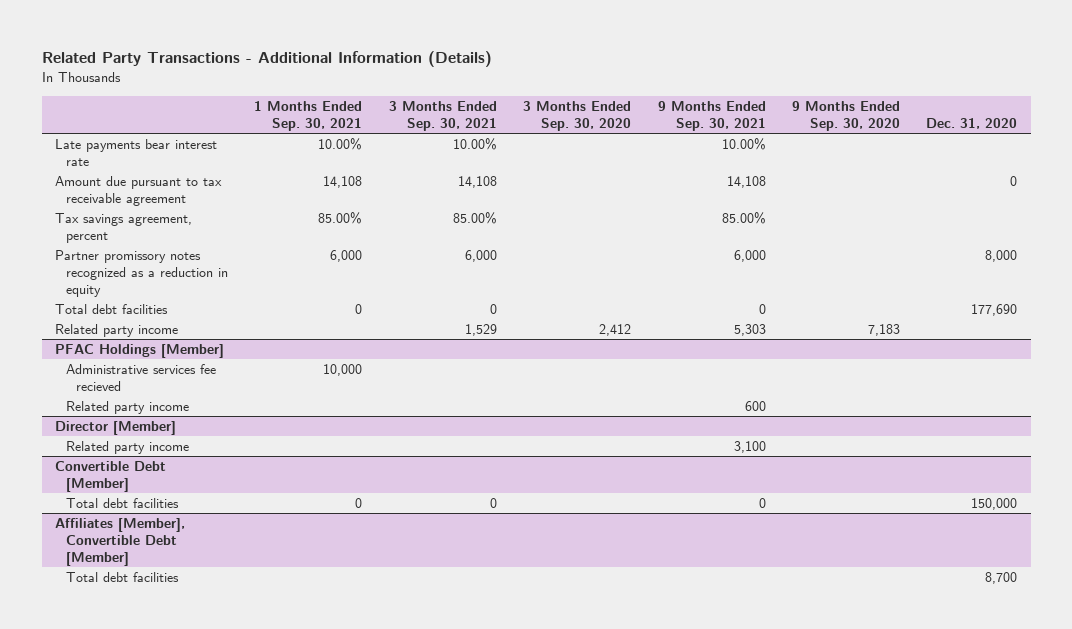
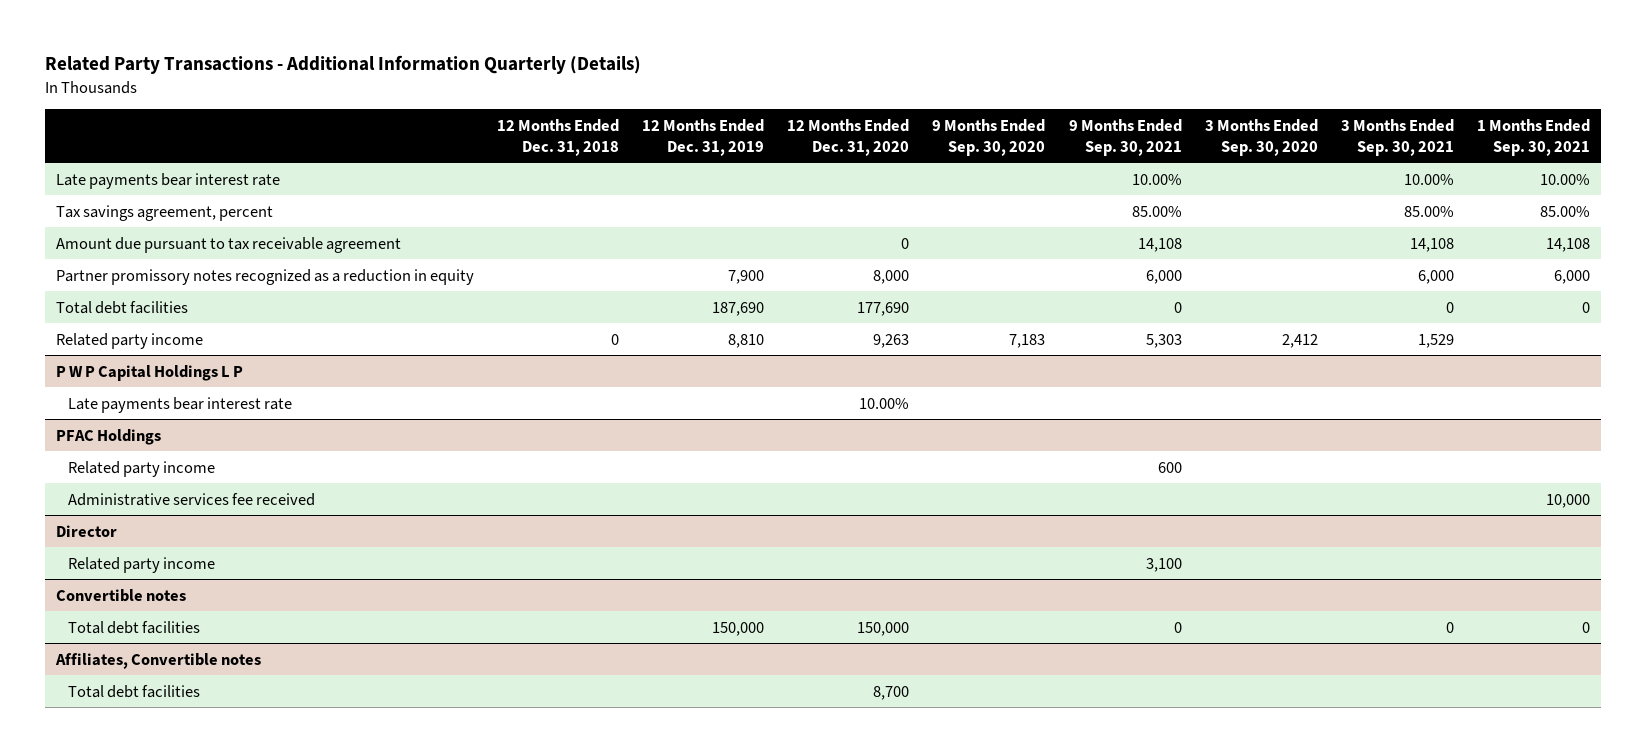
- Related Party Transactions - Additional Information (Details)
+ Related Party Transactions - Additional Information Quarterly (Details)
- | 1 Months Ended Sep. 30, 2021 | 3 Months Ended Sep. 30, 2021 | 3 Months Ended Sep. 30, 2020 | 9 Months Ended Sep. 30, 2021 | 9 Months Ended Sep. 30, 2020 | Dec. 31, 2020
+ | 12 Months Ended Dec. 31, 2018 | 12 Months Ended Dec. 31, 2019 | 12 Months Ended Dec. 31, 2020 | 9 Months Ended Sep. 30, 2020 | 9 Months Ended Sep. 30, 2021 | 3 Months Ended Sep. 30, 2020 | 3 Months Ended Sep. 30, 2021 | 1 Months Ended Sep. 30, 2021
moved down: Amount due pursuant to tax receivable agreement | | | 0 | | 14,108 | | 14,108 | 14,108
- PFAC Holdings [Member]
- Administrative services fee recieved | 10,000 | | | | |
+ P W P Capital Holdings L P
+ Late payments bear interest rate | | | 10.00% | | | | |
+ PFAC Holdings
- Director [Member]
+ Administrative services fee received | | | | | | | | 10,000
+ Director
- Convertible Debt [Member]
+ Convertible notes
- Affiliates [Member], Convertible Debt [Member]
+ Affiliates, Convertible notes

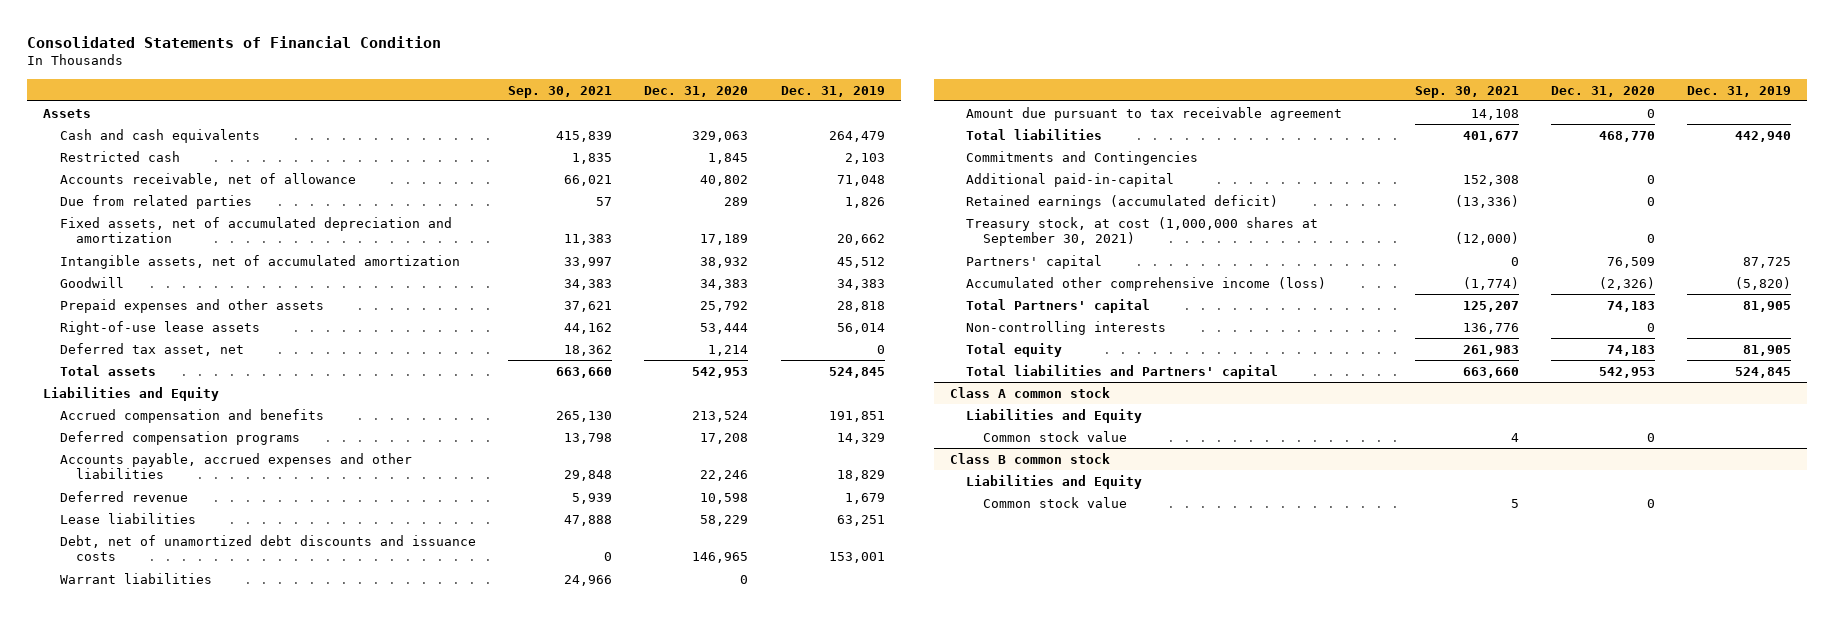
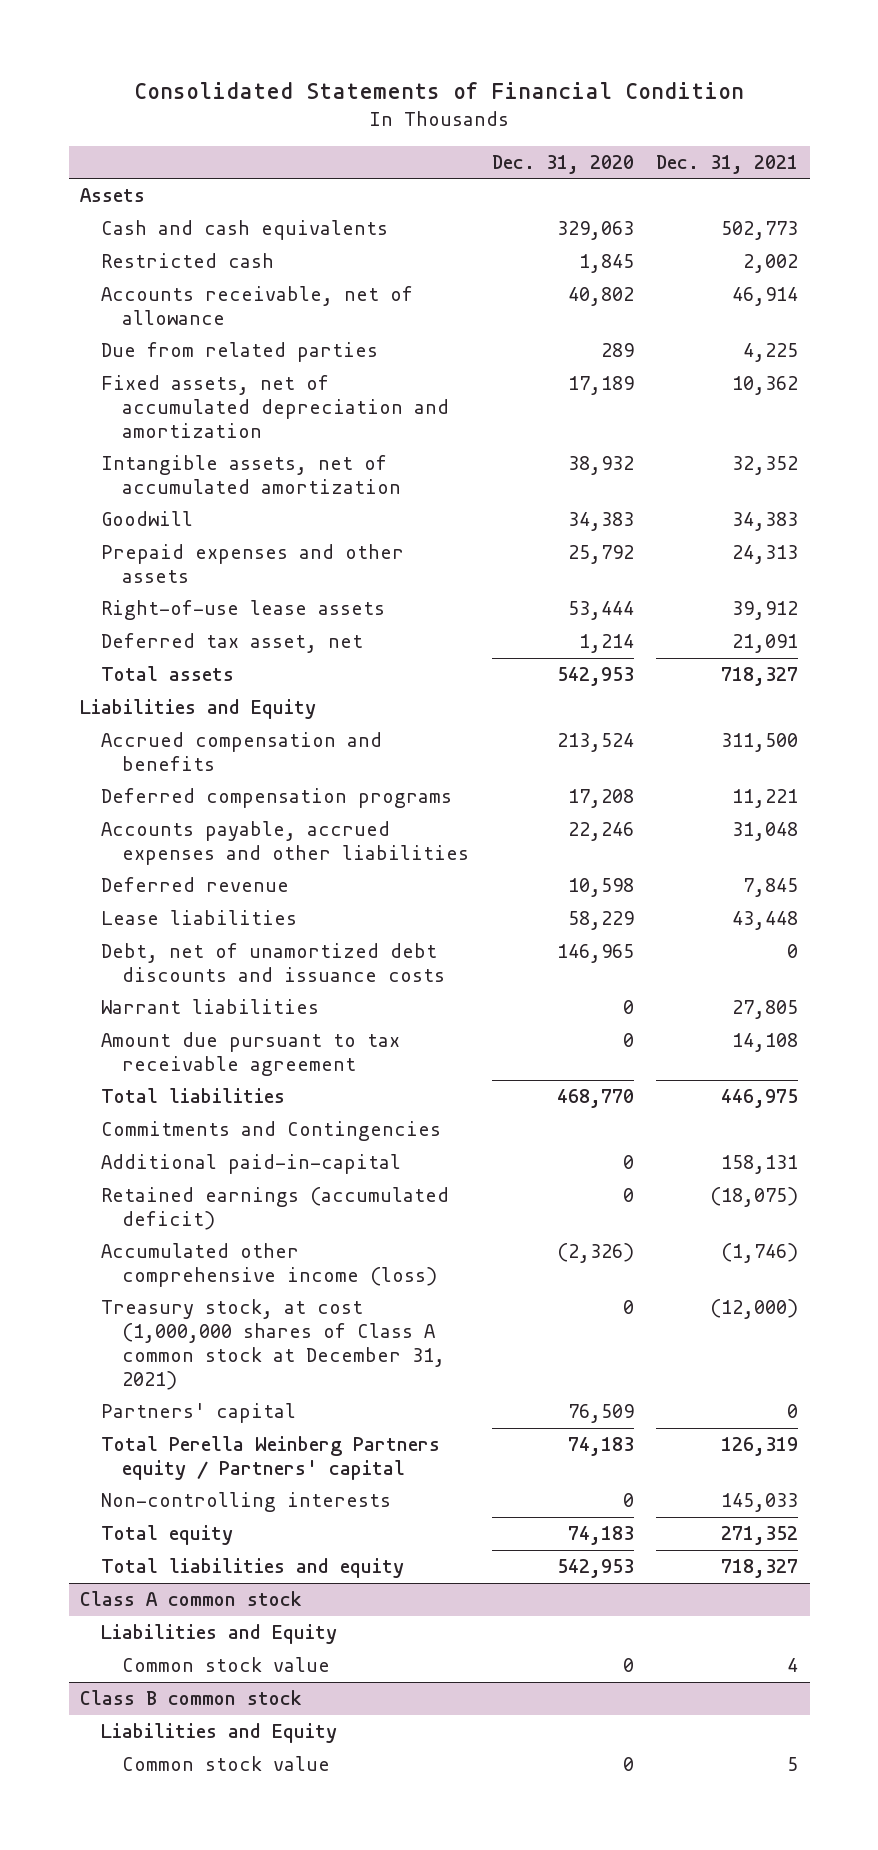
- | Sep. 30, 2021 | Dec. 31, 2020 | Dec. 31, 2019
+ | Dec. 31, 2020 | Dec. 31, 2021
- Treasury stock, at cost (1,000,000 shares at September 30, 2021) | (12,000) | 0 |
- Total Partners' capital | 125,207 | 74,183 | 81,905
+ Treasury stock, at cost (1,000,000 shares of Class A common stock at December 31, 2021) | 0 | (12,000)
moved down: Partners' capital | 76,509 | 0
+ Total Perella Weinberg Partners equity / Partners' capital | 74,183 | 126,319
- Total liabilities and Partners' capital | 663,660 | 542,953 | 524,845
+ Total liabilities and equity | 542,953 | 718,327

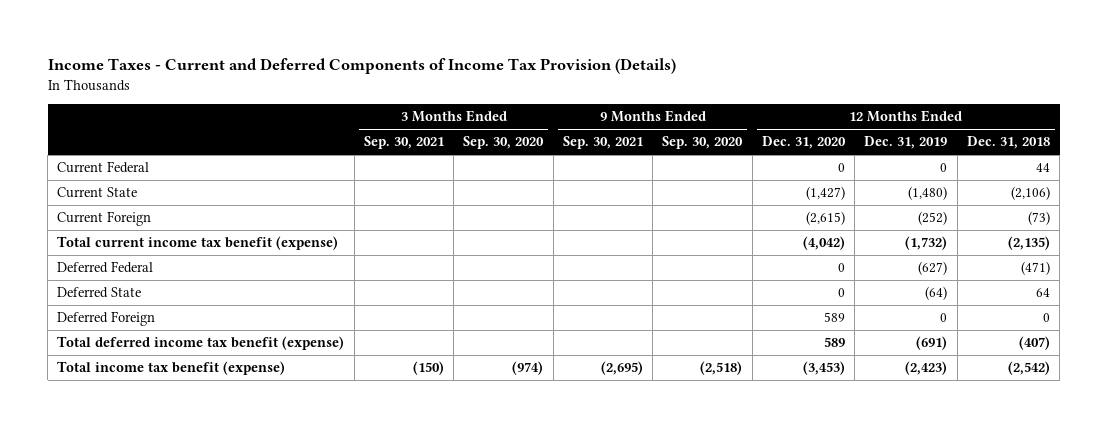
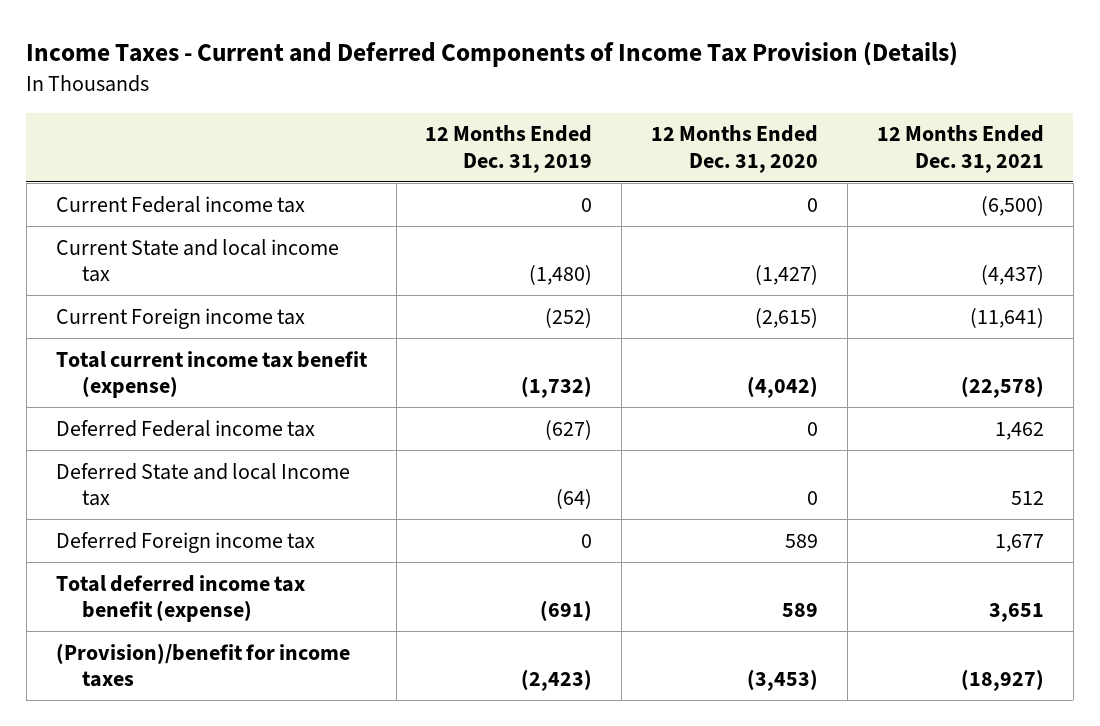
- | 3 Months Ended Sep. 30, 2021 | 3 Months Ended Sep. 30, 2020 | 9 Months Ended Sep. 30, 2021 | 9 Months Ended Sep. 30, 2020 | 12 Months Ended Dec. 31, 2020 | 12 Months Ended Dec. 31, 2019 | 12 Months Ended Dec. 31, 2018
+ | 12 Months Ended Dec. 31, 2019 | 12 Months Ended Dec. 31, 2020 | 12 Months Ended Dec. 31, 2021
- Current Federal | | | | | 0 | 0 | 44
- Current State | | | | | (1,427) | (1,480) | (2,106)
- Current Foreign | | | | | (2,615) | (252) | (73)
+ Current Federal income tax | 0 | 0 | (6,500)
+ Current State and local income tax | (1,480) | (1,427) | (4,437)
+ Current Foreign income tax | (252) | (2,615) | (11,641)
- Deferred Federal | | | | | 0 | (627) | (471)
- Deferred State | | | | | 0 | (64) | 64
- Deferred Foreign | | | | | 589 | 0 | 0
+ Deferred Federal income tax | (627) | 0 | 1,462
+ Deferred State and local Income tax | (64) | 0 | 512
+ Deferred Foreign income tax | 0 | 589 | 1,677
- Total income tax benefit (expense) | (150) | (974) | (2,695) | (2,518) | (3,453) | (2,423) | (2,542)
+ (Provision)/benefit for income taxes | (2,423) | (3,453) | (18,927)

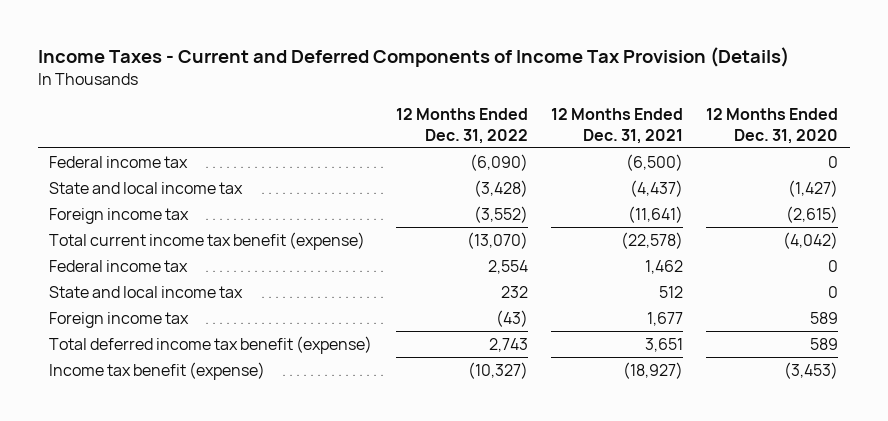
- | 12 Months Ended Dec. 31, 2019 | 12 Months Ended Dec. 31, 2020 | 12 Months Ended Dec. 31, 2021
+ | 12 Months Ended Dec. 31, 2022 | 12 Months Ended Dec. 31, 2021 | 12 Months Ended Dec. 31, 2020
- Current Federal income tax | 0 | 0 | (6,500)
- Current State and local income tax | (1,480) | (1,427) | (4,437)
- Current Foreign income tax | (252) | (2,615) | (11,641)
+ Federal income tax | (6,090) | (6,500) | 0
+ State and local income tax | (3,428) | (4,437) | (1,427)
+ Foreign income tax | (3,552) | (11,641) | (2,615)
- Deferred Federal income tax | (627) | 0 | 1,462
- Deferred State and local Income tax | (64) | 0 | 512
- Deferred Foreign income tax | 0 | 589 | 1,677
+ Federal income tax | 2,554 | 1,462 | 0
+ State and local income tax | 232 | 512 | 0
+ Foreign income tax | (43) | 1,677 | 589
- (Provision)/benefit for income taxes | (2,423) | (3,453) | (18,927)
+ Income tax benefit (expense) | (10,327) | (18,927) | (3,453)

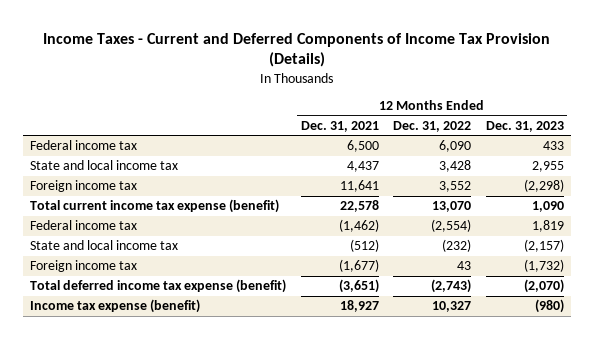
- | 12 Months Ended Dec. 31, 2022 | 12 Months Ended Dec. 31, 2021 | 12 Months Ended Dec. 31, 2020
+ | 12 Months Ended Dec. 31, 2021 | 12 Months Ended Dec. 31, 2022 | 12 Months Ended Dec. 31, 2023
- Federal income tax | (6,090) | (6,500) | 0
- State and local income tax | (3,428) | (4,437) | (1,427)
- Foreign income tax | (3,552) | (11,641) | (2,615)
- Total current income tax benefit (expense) | (13,070) | (22,578) | (4,042)
- Federal income tax | 2,554 | 1,462 | 0
- State and local income tax | 232 | 512 | 0
- Foreign income tax | (43) | 1,677 | 589
- Total deferred income tax benefit (expense) | 2,743 | 3,651 | 589
- Income tax benefit (expense) | (10,327) | (18,927) | (3,453)
+ Federal income tax | 6,500 | 6,090 | 433
+ State and local income tax | 4,437 | 3,428 | 2,955
+ Foreign income tax | 11,641 | 3,552 | (2,298)
+ Total current income tax expense (benefit) | 22,578 | 13,070 | 1,090
+ Federal income tax | (1,462) | (2,554) | 1,819
+ State and local income tax | (512) | (232) | (2,157)
+ Foreign income tax | (1,677) | 43 | (1,732)
+ Total deferred income tax expense (benefit) | (3,651) | (2,743) | (2,070)
+ Income tax expense (benefit) | 18,927 | 10,327 | (980)

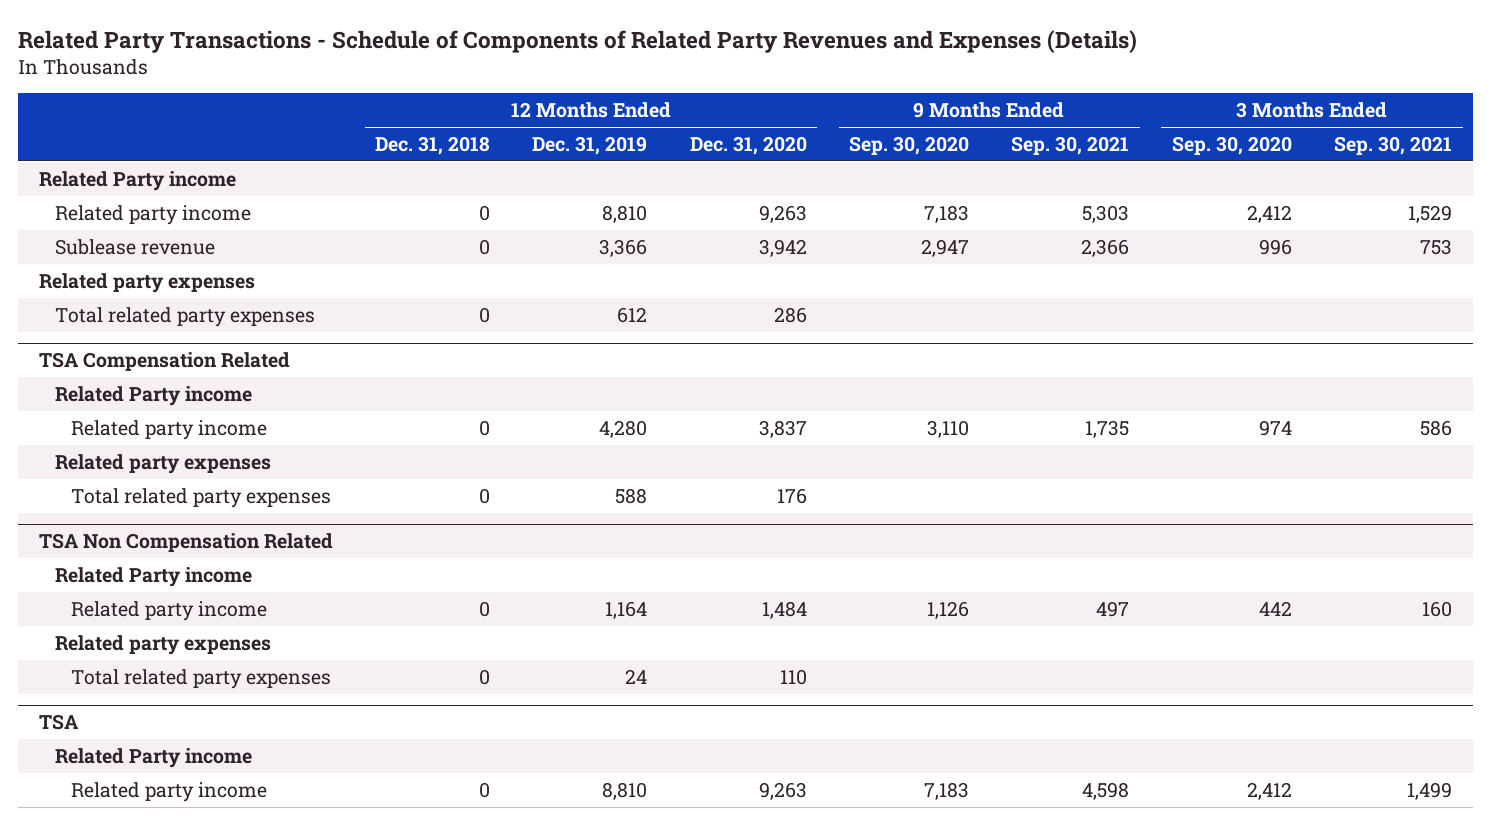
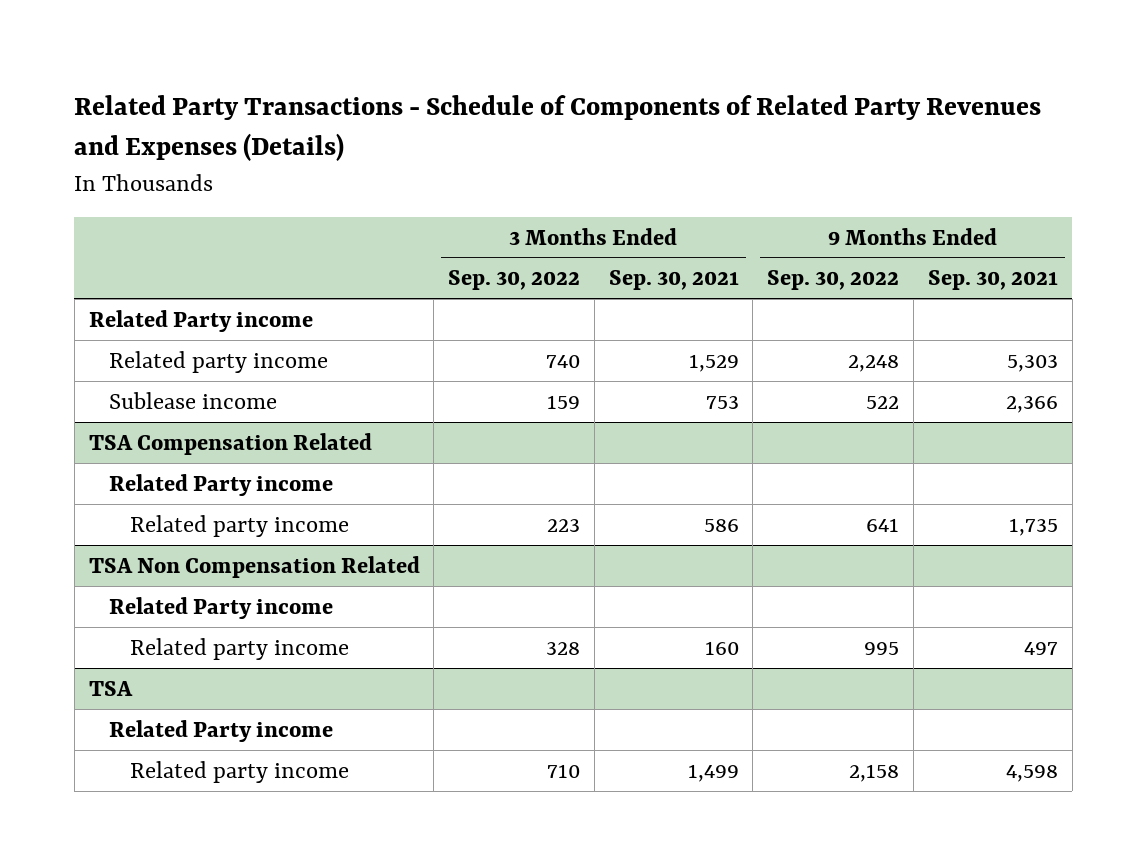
- | 12 Months Ended Dec. 31, 2018 | 12 Months Ended Dec. 31, 2019 | 12 Months Ended Dec. 31, 2020 | 9 Months Ended Sep. 30, 2020 | 9 Months Ended Sep. 30, 2021 | 3 Months Ended Sep. 30, 2020 | 3 Months Ended Sep. 30, 2021
+ | 3 Months Ended Sep. 30, 2022 | 3 Months Ended Sep. 30, 2021 | 9 Months Ended Sep. 30, 2022 | 9 Months Ended Sep. 30, 2021
- Sublease revenue | 0 | 3,366 | 3,942 | 2,947 | 2,366 | 996 | 753
- Related party expenses
- Total related party expenses | 0 | 612 | 286 | | | |
+ Sublease income | 159 | 753 | 522 | 2,366
@ TSA Compensation Related
- Related party expenses
- Total related party expenses | 0 | 588 | 176 | | | |
@ TSA Non Compensation Related
- Related party expenses
- Total related party expenses | 0 | 24 | 110 | | | |

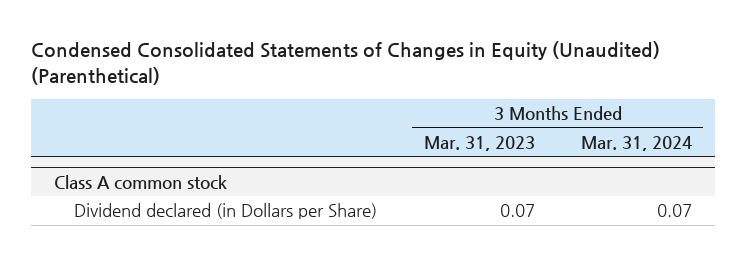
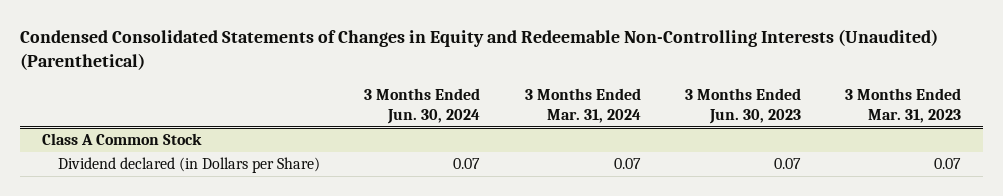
- Condensed Consolidated Statements of Changes in Equity (Unaudited) (Parenthetical)
+ Condensed Consolidated Statements of Changes in Equity and Redeemable Non-Controlling Interests (Unaudited) (Parenthetical)
- | 3 Months Ended Mar. 31, 2023 | 3 Months Ended Mar. 31, 2024
+ | 3 Months Ended Jun. 30, 2024 | 3 Months Ended Mar. 31, 2024 | 3 Months Ended Jun. 30, 2023 | 3 Months Ended Mar. 31, 2023
- Class A common stock
+ Class A Common Stock

